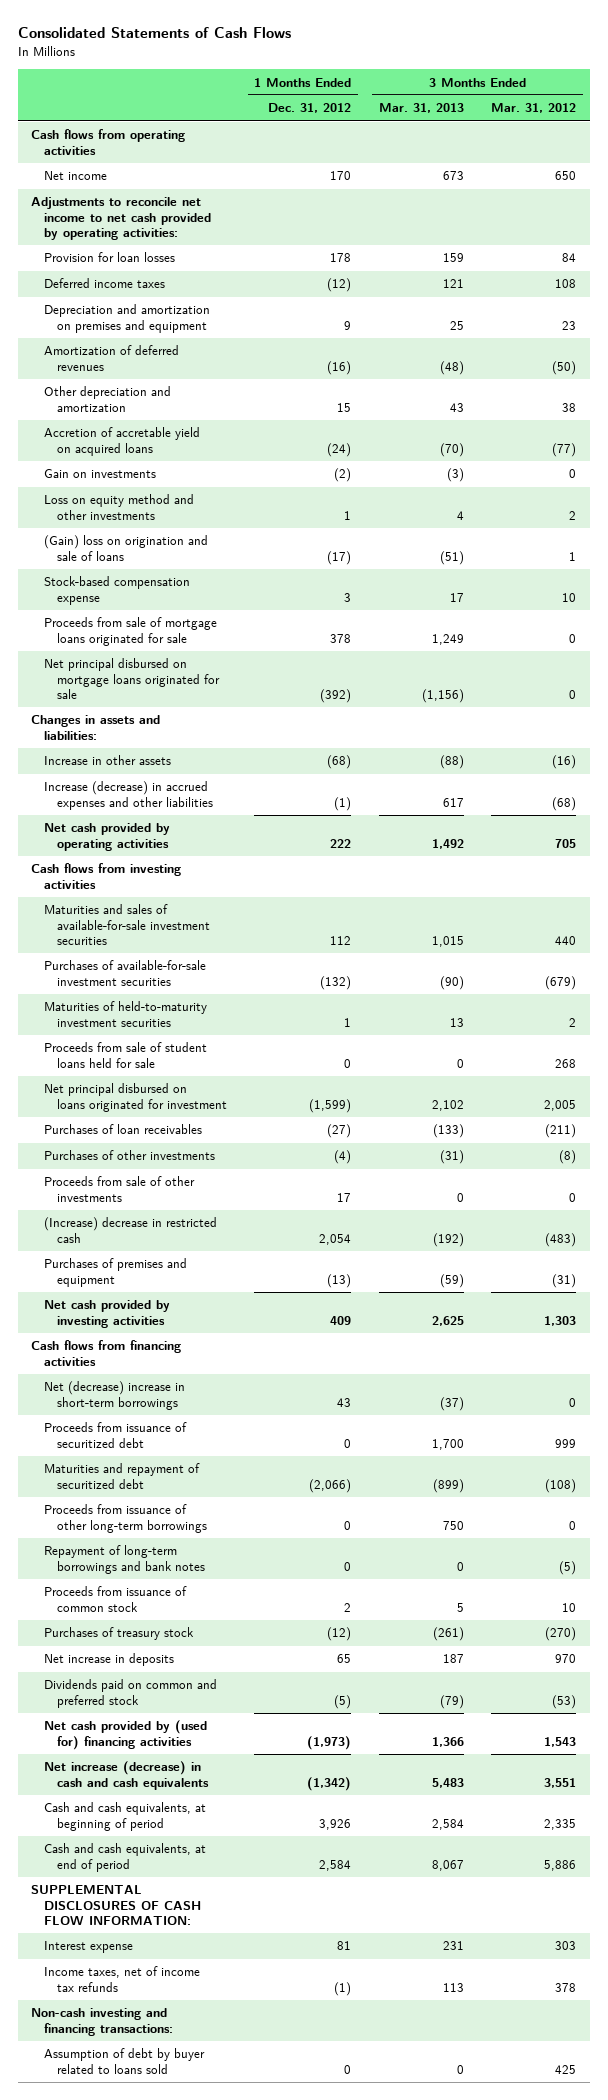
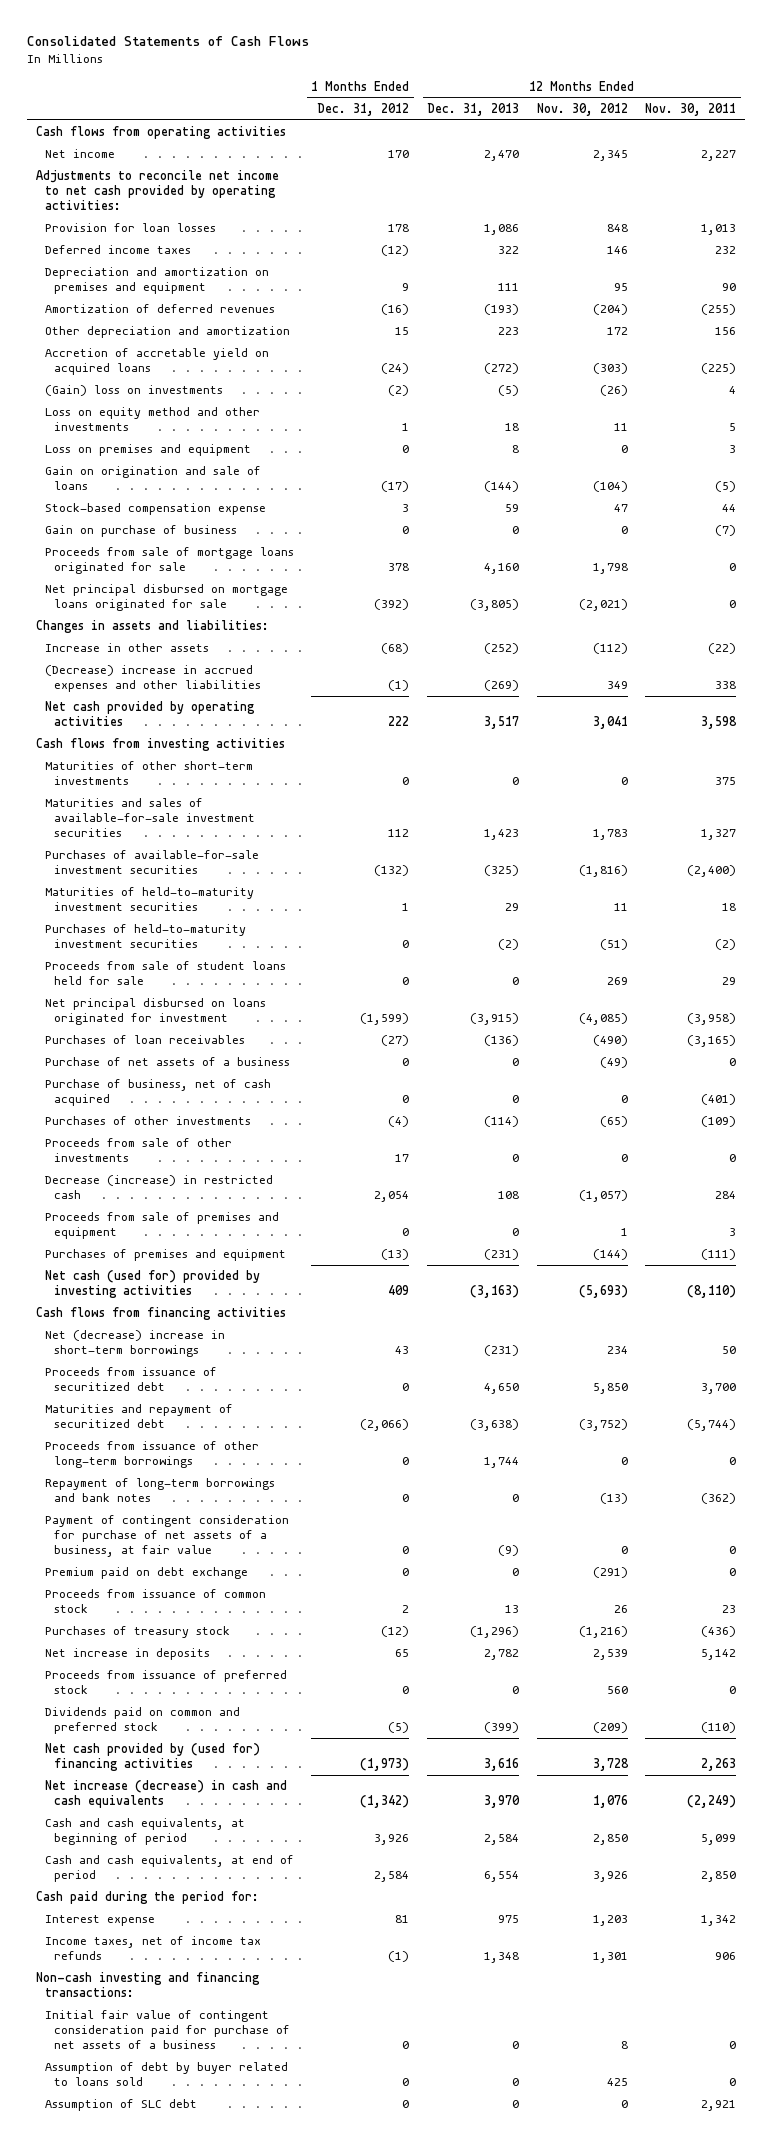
- | 1 Months Ended Dec. 31, 2012 | 3 Months Ended Mar. 31, 2013 | 3 Months Ended Mar. 31, 2012
+ | 1 Months Ended Dec. 31, 2012 | 12 Months Ended Dec. 31, 2013 | 12 Months Ended Nov. 30, 2012 | 12 Months Ended Nov. 30, 2011
- Gain on investments | (2) | (3) | 0
+ (Gain) loss on investments | (2) | (5) | (26) | 4
- (Gain) loss on origination and sale of loans | (17) | (51) | 1
+ Loss on premises and equipment | 0 | 8 | 0 | 3
+ Gain on origination and sale of loans | (17) | (144) | (104) | (5)
+ Gain on purchase of business | 0 | 0 | 0 | (7)
- Increase (decrease) in accrued expenses and other liabilities | (1) | 617 | (68)
+ (Decrease) increase in accrued expenses and other liabilities | (1) | (269) | 349 | 338
+ Maturities of other short-term investments | 0 | 0 | 0 | 375
+ Purchases of held-to-maturity investment securities | 0 | (2) | (51) | (2)
+ Purchase of net assets of a business | 0 | 0 | (49) | 0
+ Purchase of business, net of cash acquired | 0 | 0 | 0 | (401)
- (Increase) decrease in restricted cash | 2,054 | (192) | (483)
+ Decrease (increase) in restricted cash | 2,054 | 108 | (1,057) | 284
+ Proceeds from sale of premises and equipment | 0 | 0 | 1 | 3
- Net cash provided by investing activities | 409 | 2,625 | 1,303
+ Net cash (used for) provided by investing activities | 409 | (3,163) | (5,693) | (8,110)
+ Payment of contingent consideration for purchase of net assets of a business, at fair value | 0 | (9) | 0 | 0
+ Premium paid on debt exchange | 0 | 0 | (291) | 0
+ Proceeds from issuance of preferred stock | 0 | 0 | 560 | 0
- SUPPLEMENTAL DISCLOSURES OF CASH FLOW INFORMATION:
+ Cash paid during the period for:
+ Initial fair value of contingent consideration paid for purchase of net assets of a business | 0 | 0 | 8 | 0
+ Assumption of SLC debt | 0 | 0 | 0 | 2,921

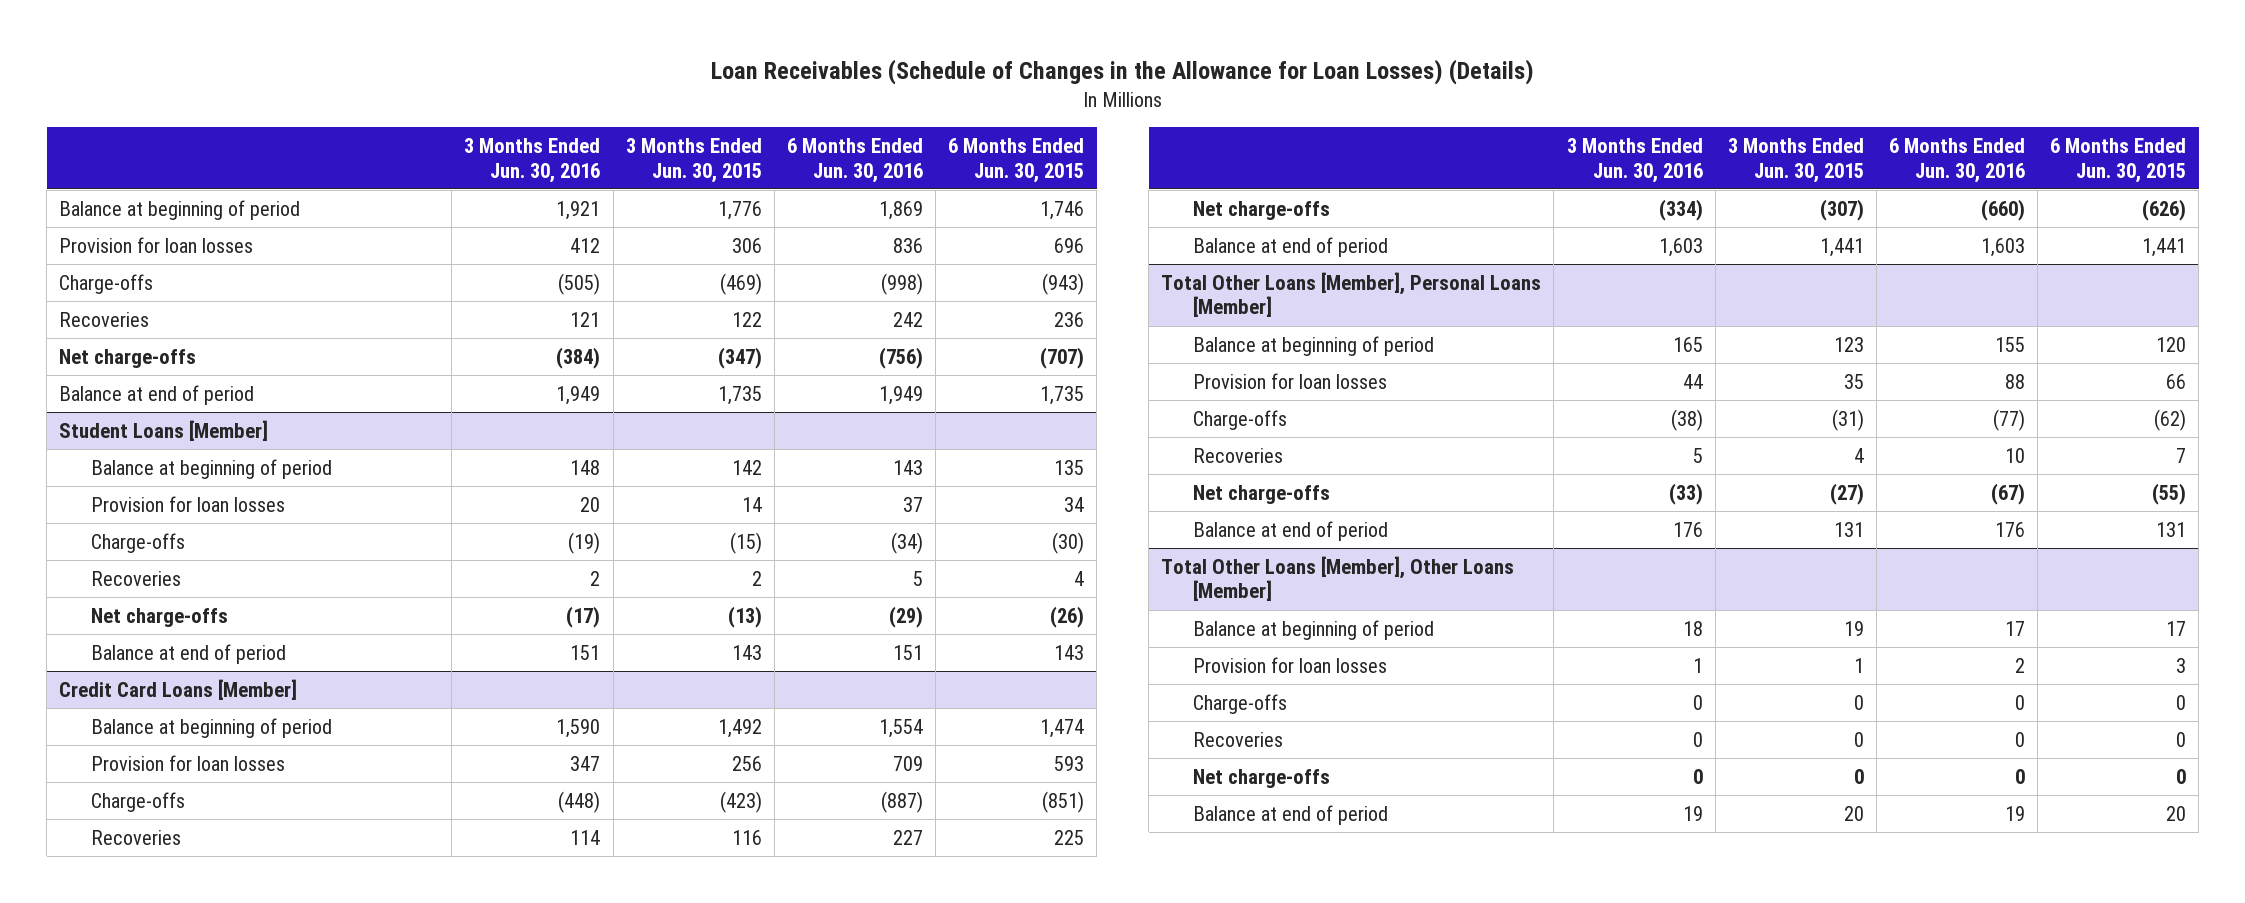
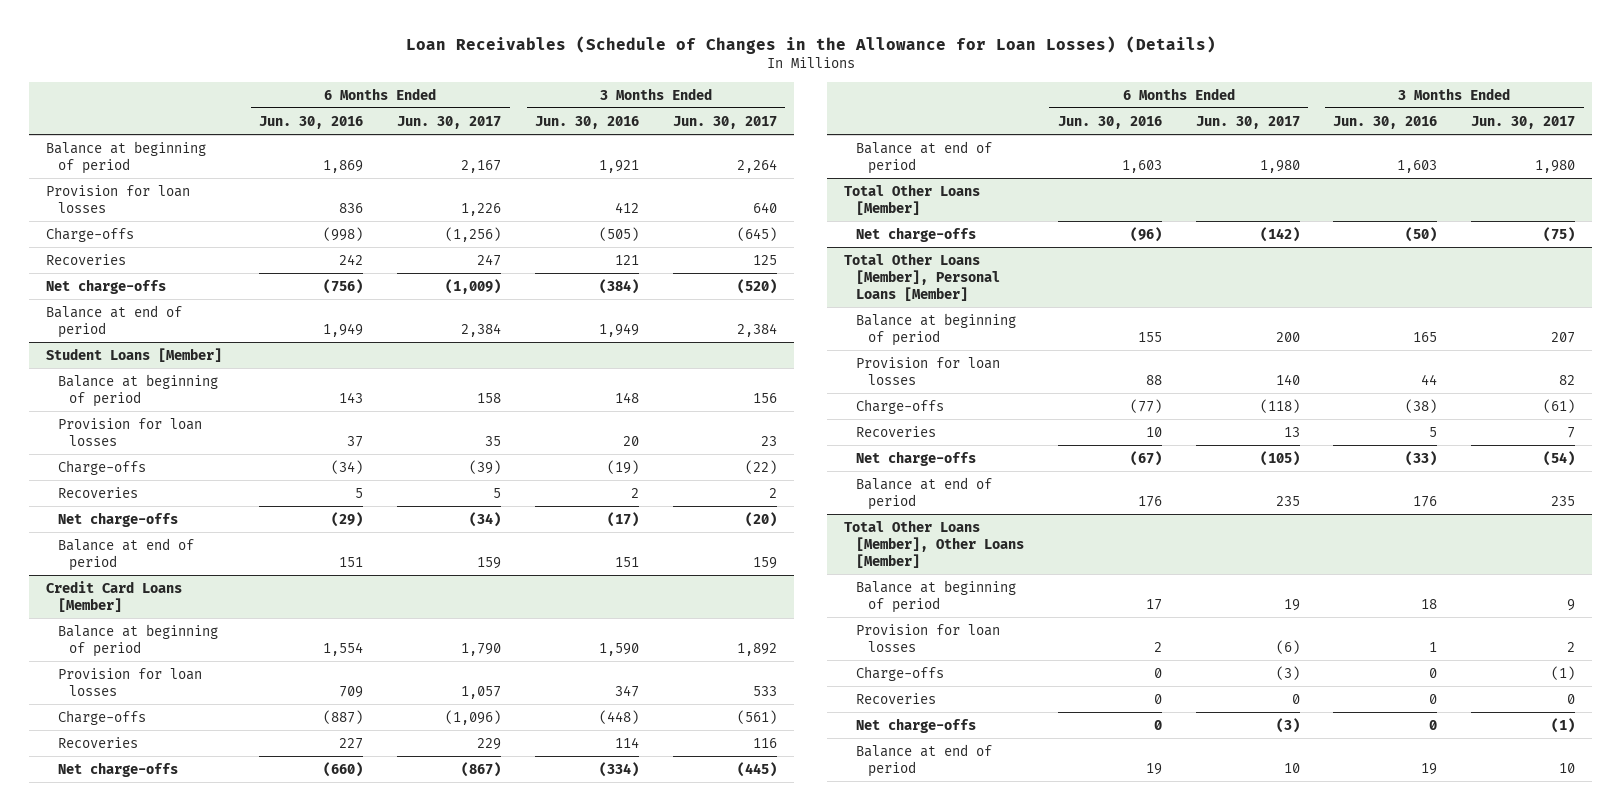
- | 3 Months Ended Jun. 30, 2016 | 3 Months Ended Jun. 30, 2015 | 6 Months Ended Jun. 30, 2016 | 6 Months Ended Jun. 30, 2015
+ | 6 Months Ended Jun. 30, 2016 | 6 Months Ended Jun. 30, 2017 | 3 Months Ended Jun. 30, 2016 | 3 Months Ended Jun. 30, 2017
+ Total Other Loans [Member]
+ Net charge-offs | (96) | (142) | (50) | (75)

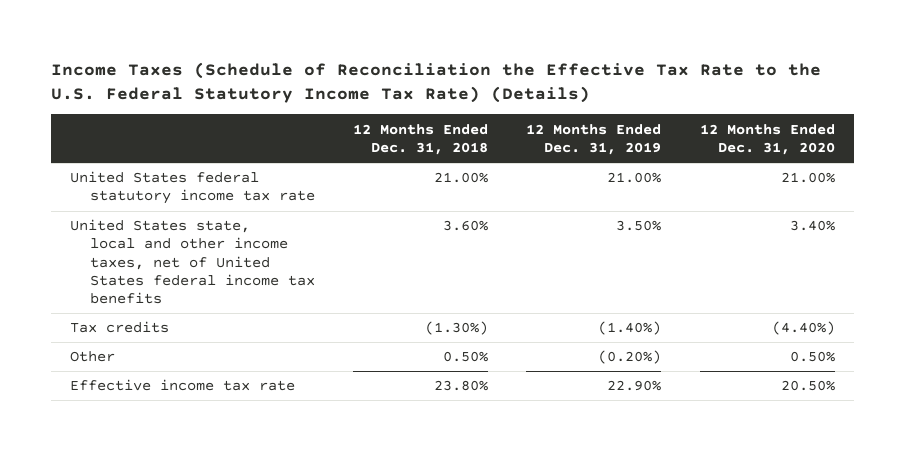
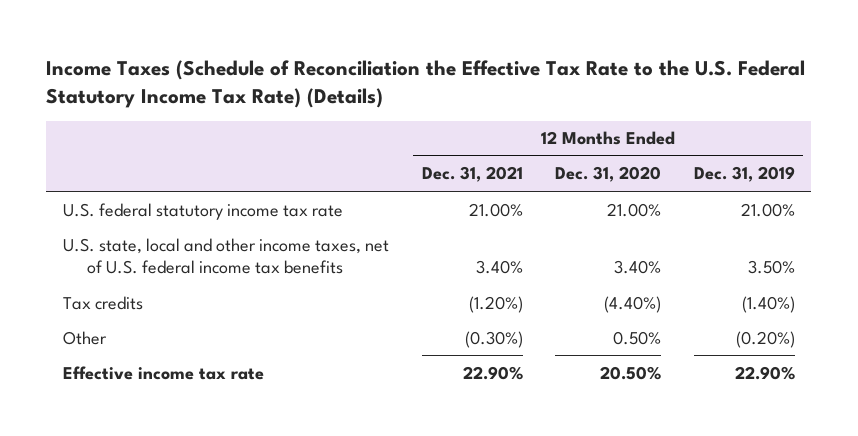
- | 12 Months Ended Dec. 31, 2018 | 12 Months Ended Dec. 31, 2019 | 12 Months Ended Dec. 31, 2020
+ | 12 Months Ended Dec. 31, 2021 | 12 Months Ended Dec. 31, 2020 | 12 Months Ended Dec. 31, 2019
- United States federal statutory income tax rate | 21.00% | 21.00% | 21.00%
- United States state, local and other income taxes, net of United States federal income tax benefits | 3.60% | 3.50% | 3.40%
+ U.S. federal statutory income tax rate | 21.00% | 21.00% | 21.00%
+ U.S. state, local and other income taxes, net of U.S. federal income tax benefits | 3.40% | 3.40% | 3.50%

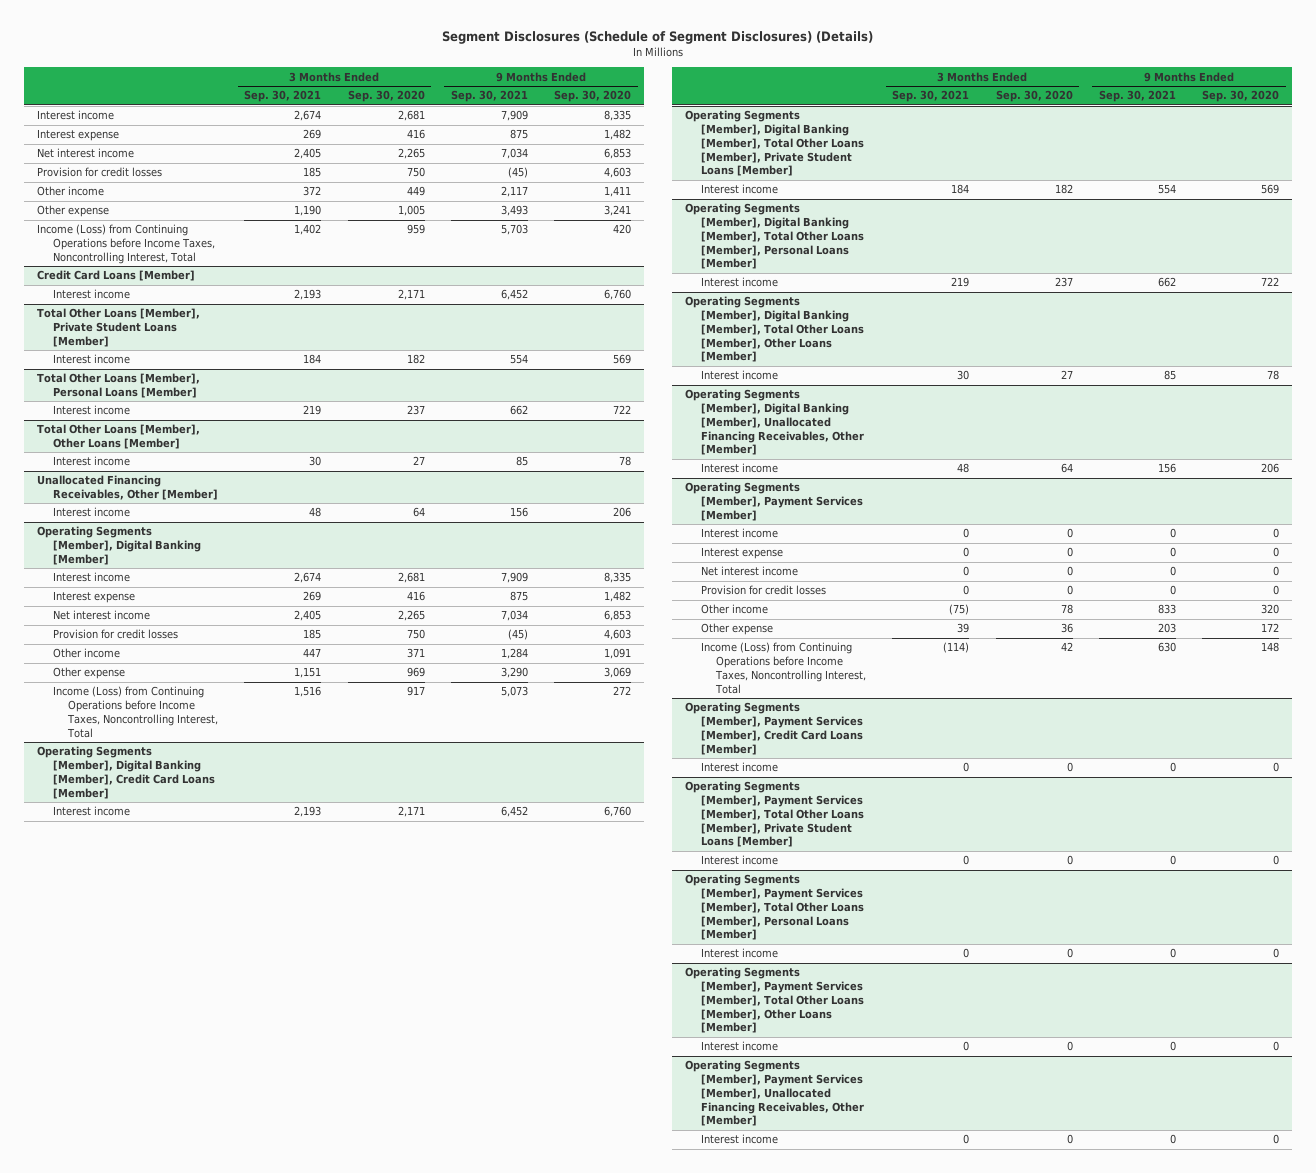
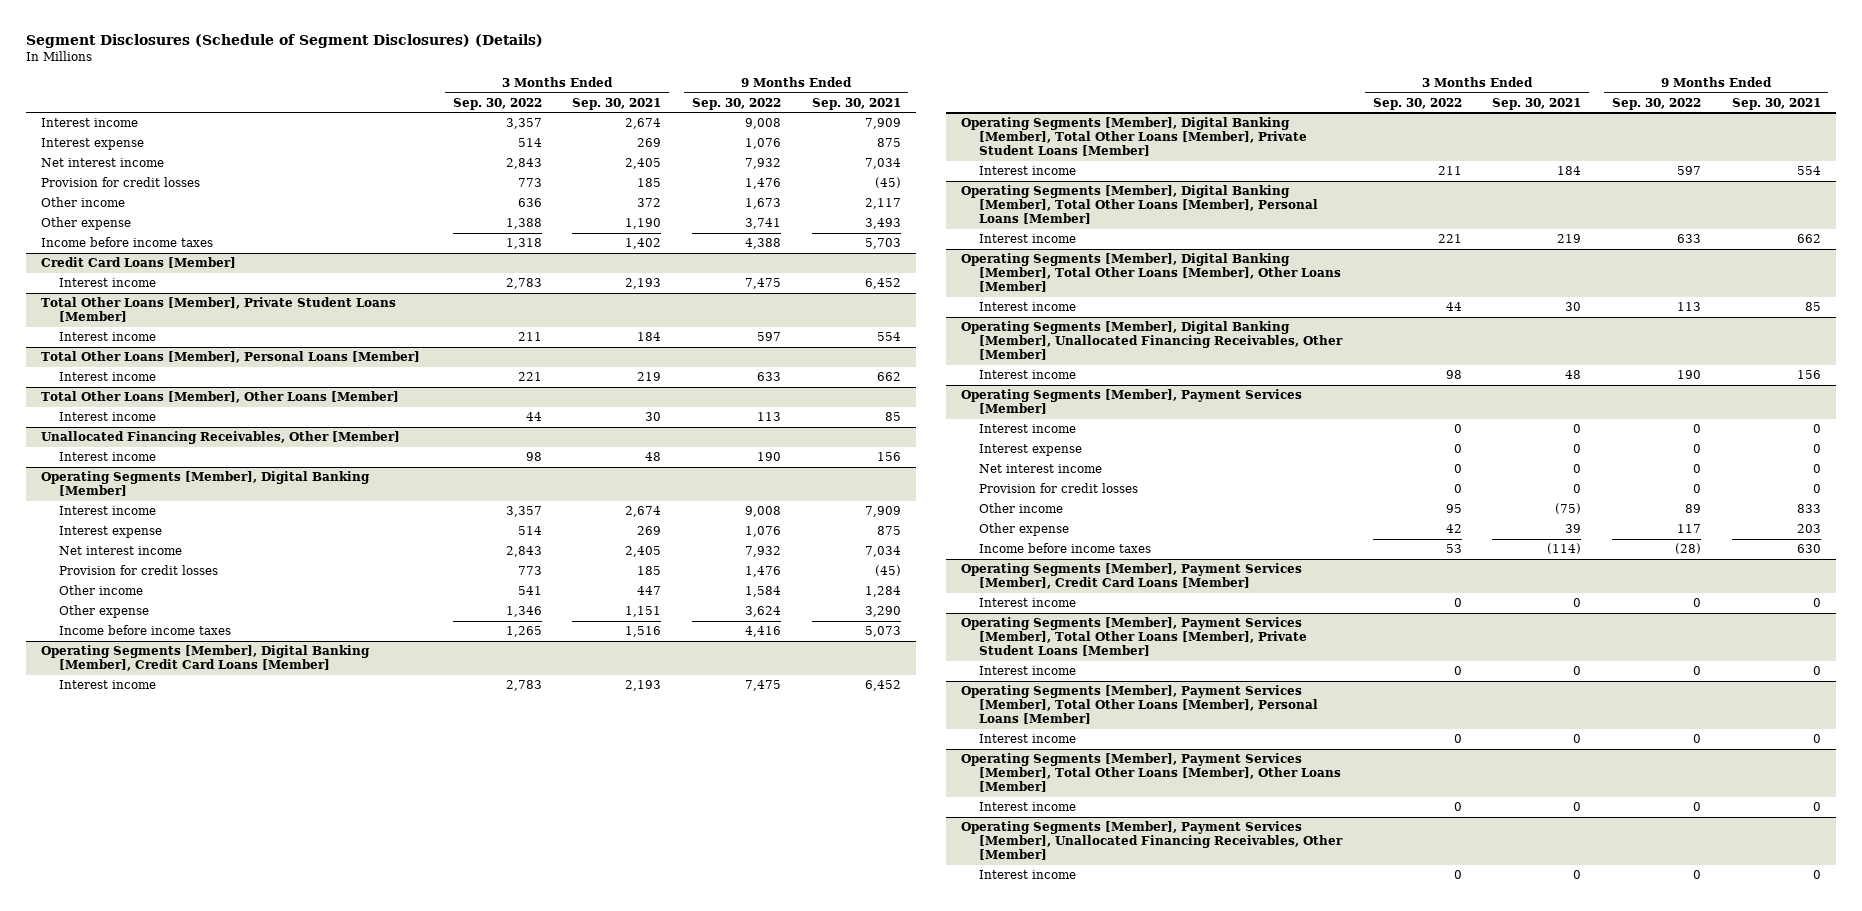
- | 3 Months Ended Sep. 30, 2021 | 3 Months Ended Sep. 30, 2020 | 9 Months Ended Sep. 30, 2021 | 9 Months Ended Sep. 30, 2020
+ | 3 Months Ended Sep. 30, 2022 | 3 Months Ended Sep. 30, 2021 | 9 Months Ended Sep. 30, 2022 | 9 Months Ended Sep. 30, 2021
- Income (Loss) from Continuing Operations before Income Taxes, Noncontrolling Interest, Total | 1,402 | 959 | 5,703 | 420
+ Income before income taxes | 1,318 | 1,402 | 4,388 | 5,703
@ Operating Segments [Member], Digital Banking [Member]
- Income (Loss) from Continuing Operations before Income Taxes, Noncontrolling Interest, Total | 1,516 | 917 | 5,073 | 272
+ Income before income taxes | 1,265 | 1,516 | 4,416 | 5,073
@ Operating Segments [Member], Payment Services [Member]
- Income (Loss) from Continuing Operations before Income Taxes, Noncontrolling Interest, Total | (114) | 42 | 630 | 148
+ Income before income taxes | 53 | (114) | (28) | 630

